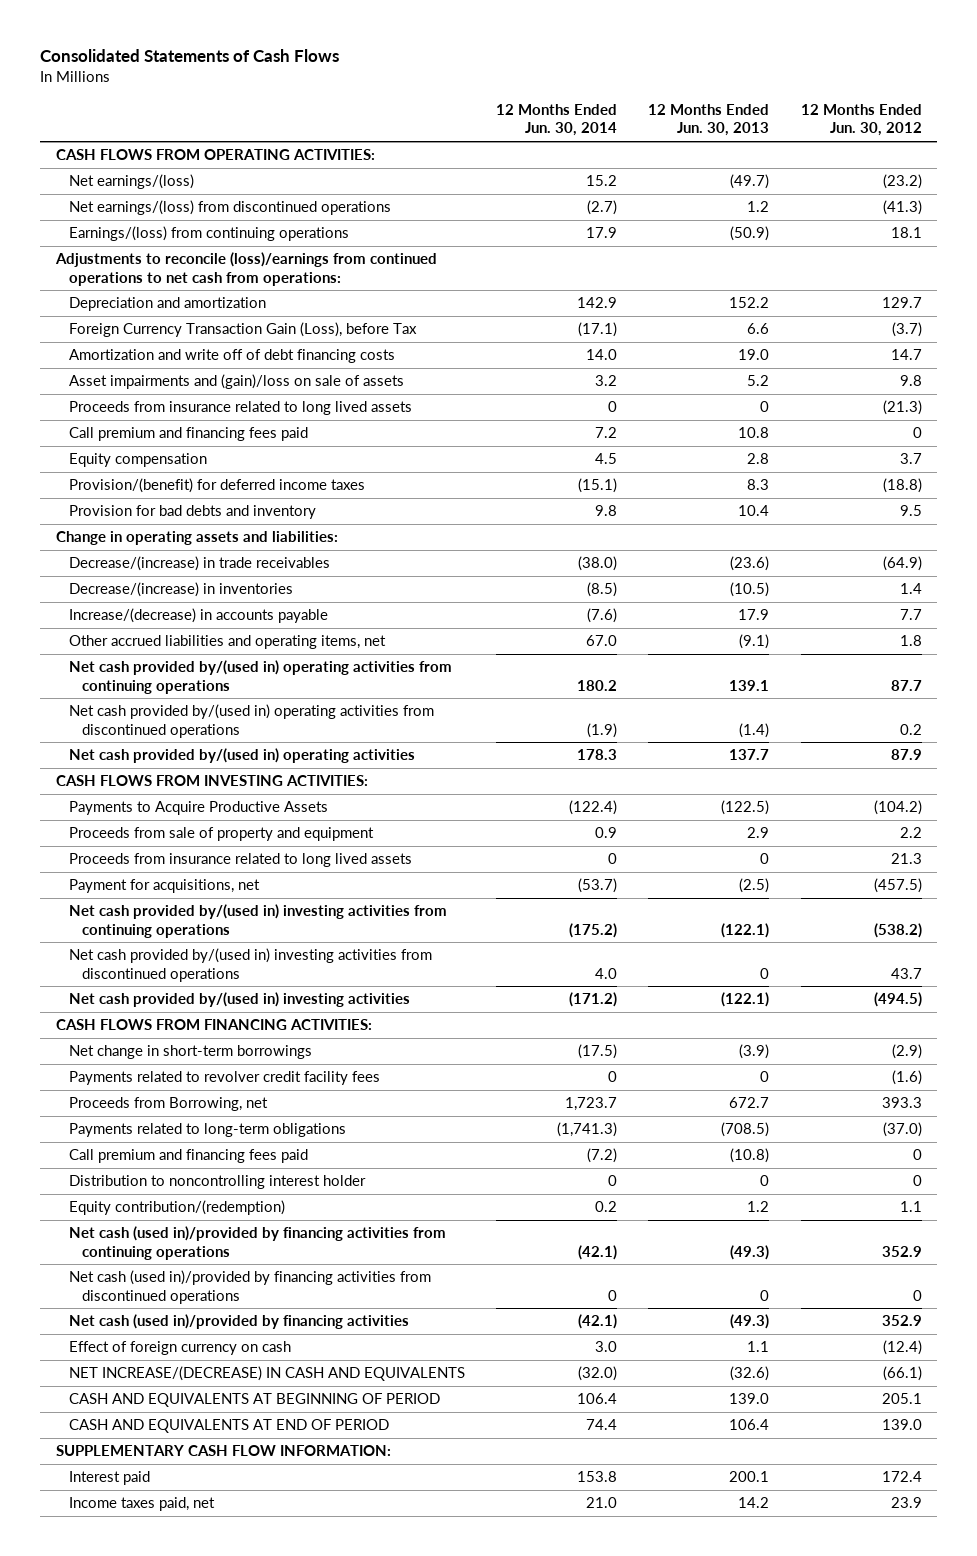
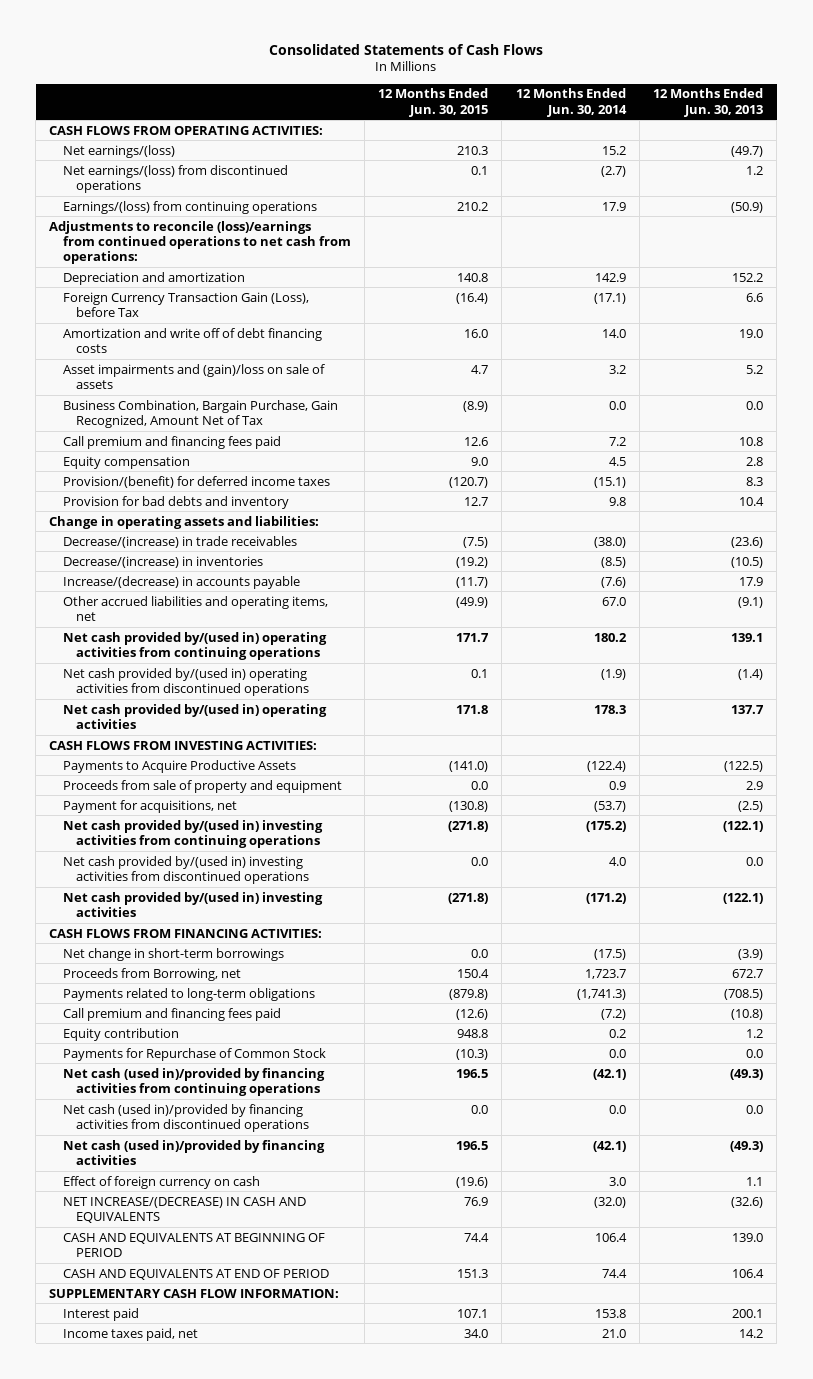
- | 12 Months Ended Jun. 30, 2014 | 12 Months Ended Jun. 30, 2013 | 12 Months Ended Jun. 30, 2012
+ | 12 Months Ended Jun. 30, 2015 | 12 Months Ended Jun. 30, 2014 | 12 Months Ended Jun. 30, 2013
- Proceeds from insurance related to long lived assets | 0 | 0 | (21.3)
+ Business Combination, Bargain Purchase, Gain Recognized, Amount Net of Tax | (8.9) | 0.0 | 0.0
- Proceeds from insurance related to long lived assets | 0 | 0 | 21.3
- Net cash provided by/(used in) investing activities from discontinued operations | 4.0 | 0 | 43.7
+ Net cash provided by/(used in) investing activities from discontinued operations | 0.0 | 4.0 | 0.0
- Payments related to revolver credit facility fees | 0 | 0 | (1.6)
- Distribution to noncontrolling interest holder | 0 | 0 | 0
- Equity contribution/(redemption) | 0.2 | 1.2 | 1.1
+ Equity contribution | 948.8 | 0.2 | 1.2
+ Payments for Repurchase of Common Stock | (10.3) | 0.0 | 0.0
- Net cash (used in)/provided by financing activities from discontinued operations | 0 | 0 | 0
+ Net cash (used in)/provided by financing activities from discontinued operations | 0.0 | 0.0 | 0.0

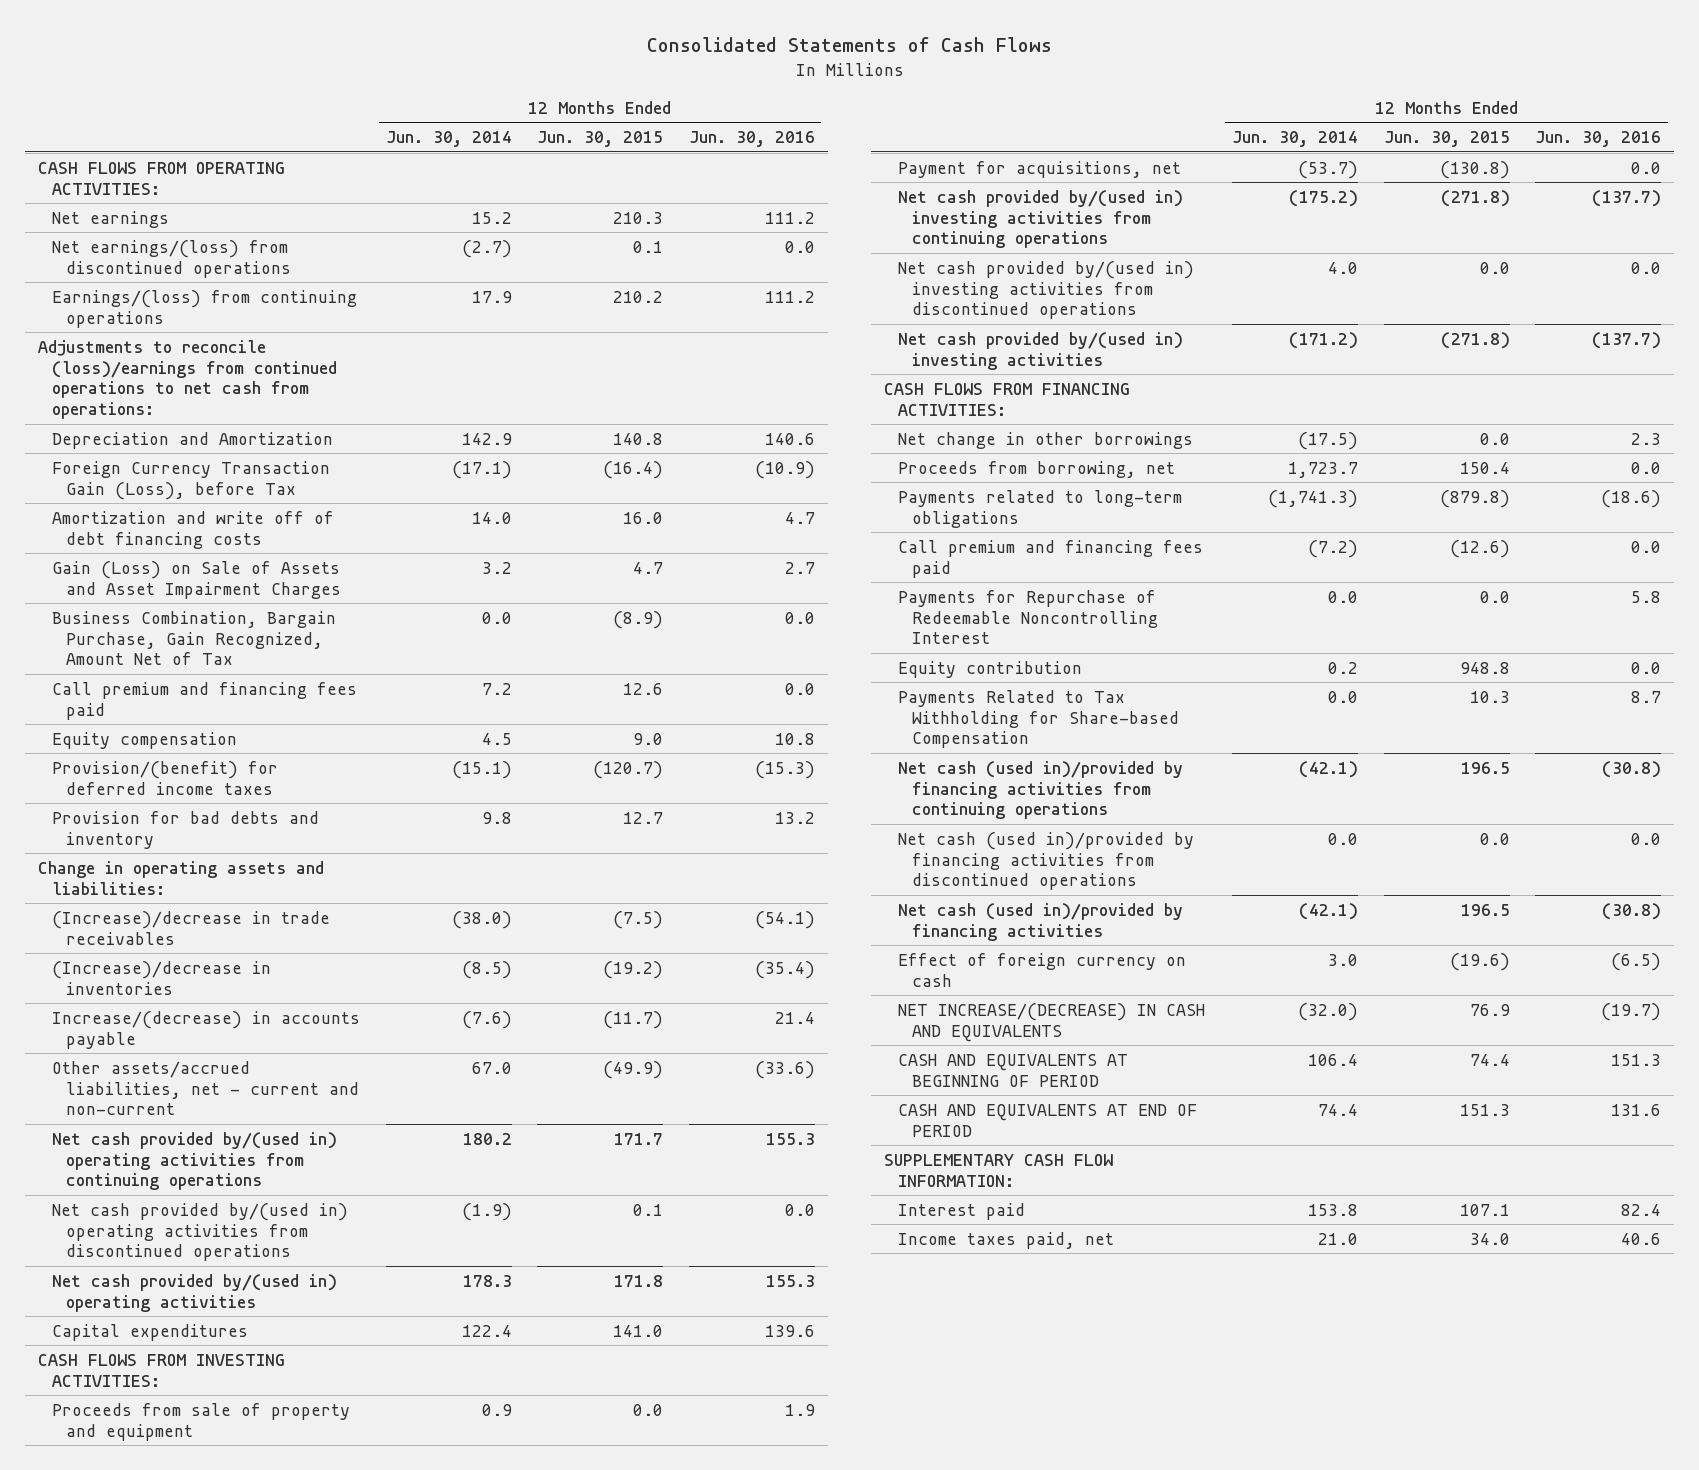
- | 12 Months Ended Jun. 30, 2015 | 12 Months Ended Jun. 30, 2014 | 12 Months Ended Jun. 30, 2013
+ | 12 Months Ended Jun. 30, 2014 | 12 Months Ended Jun. 30, 2015 | 12 Months Ended Jun. 30, 2016
- Net earnings/(loss) | 210.3 | 15.2 | (49.7)
+ Net earnings | 15.2 | 210.3 | 111.2
- Depreciation and amortization | 140.8 | 142.9 | 152.2
+ Depreciation and Amortization | 142.9 | 140.8 | 140.6
- Asset impairments and (gain)/loss on sale of assets | 4.7 | 3.2 | 5.2
+ Gain (Loss) on Sale of Assets and Asset Impairment Charges | 3.2 | 4.7 | 2.7
- Decrease/(increase) in trade receivables | (7.5) | (38.0) | (23.6)
- Decrease/(increase) in inventories | (19.2) | (8.5) | (10.5)
+ (Increase)/decrease in trade receivables | (38.0) | (7.5) | (54.1)
+ (Increase)/decrease in inventories | (8.5) | (19.2) | (35.4)
- Other accrued liabilities and operating items, net | (49.9) | 67.0 | (9.1)
+ Other assets/accrued liabilities, net - current and non-current | 67.0 | (49.9) | (33.6)
+ Capital expenditures | 122.4 | 141.0 | 139.6
- Payments to Acquire Productive Assets | (141.0) | (122.4) | (122.5)
- Net change in short-term borrowings | 0.0 | (17.5) | (3.9)
- Proceeds from Borrowing, net | 150.4 | 1,723.7 | 672.7
+ Net change in other borrowings | (17.5) | 0.0 | 2.3
+ Proceeds from borrowing, net | 1,723.7 | 150.4 | 0.0
+ Payments for Repurchase of Redeemable Noncontrolling Interest | 0.0 | 0.0 | 5.8
- Payments for Repurchase of Common Stock | (10.3) | 0.0 | 0.0
+ Payments Related to Tax Withholding for Share-based Compensation | 0.0 | 10.3 | 8.7

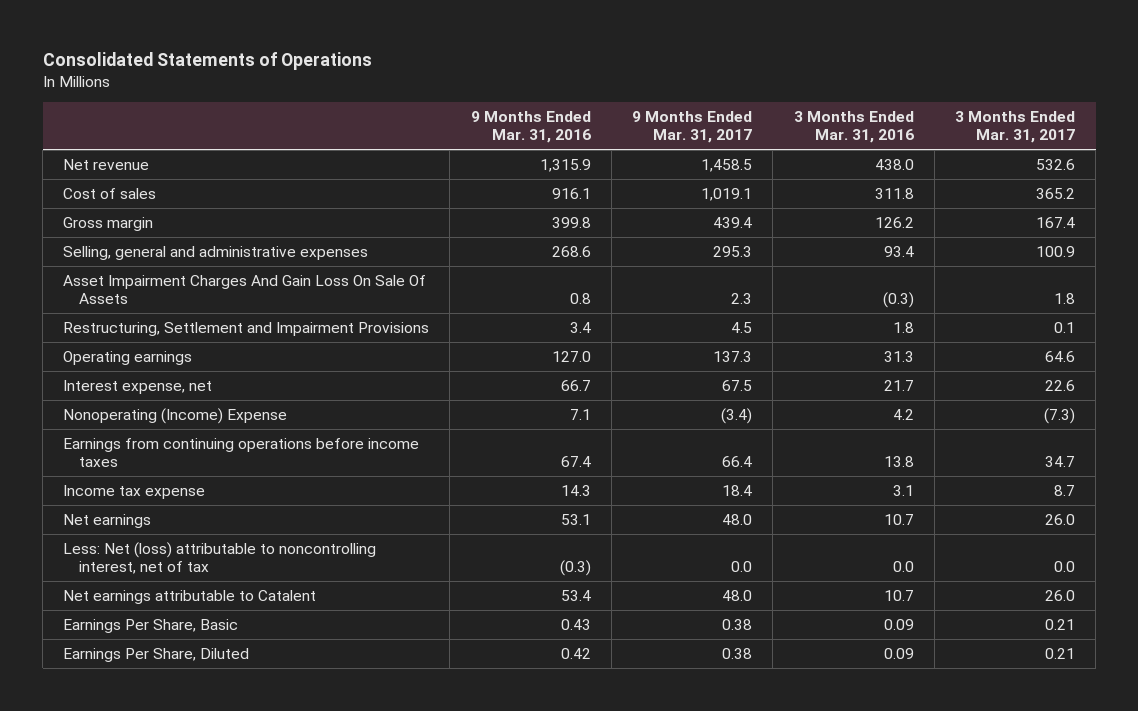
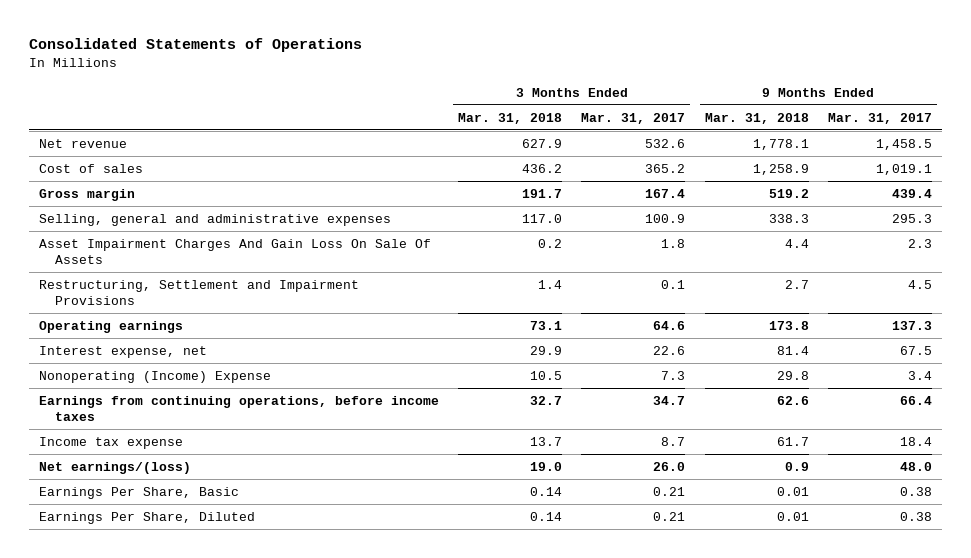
- | 9 Months Ended Mar. 31, 2016 | 9 Months Ended Mar. 31, 2017 | 3 Months Ended Mar. 31, 2016 | 3 Months Ended Mar. 31, 2017
+ | 3 Months Ended Mar. 31, 2018 | 3 Months Ended Mar. 31, 2017 | 9 Months Ended Mar. 31, 2018 | 9 Months Ended Mar. 31, 2017
- Nonoperating (Income) Expense | 7.1 | (3.4) | 4.2 | (7.3)
- Earnings from continuing operations before income taxes | 67.4 | 66.4 | 13.8 | 34.7
+ Nonoperating (Income) Expense | 10.5 | 7.3 | 29.8 | 3.4
+ Earnings from continuing operations, before income taxes | 32.7 | 34.7 | 62.6 | 66.4
- Net earnings | 53.1 | 48.0 | 10.7 | 26.0
- Less: Net (loss) attributable to noncontrolling interest, net of tax | (0.3) | 0.0 | 0.0 | 0.0
- Net earnings attributable to Catalent | 53.4 | 48.0 | 10.7 | 26.0
+ Net earnings/(loss) | 19.0 | 26.0 | 0.9 | 48.0

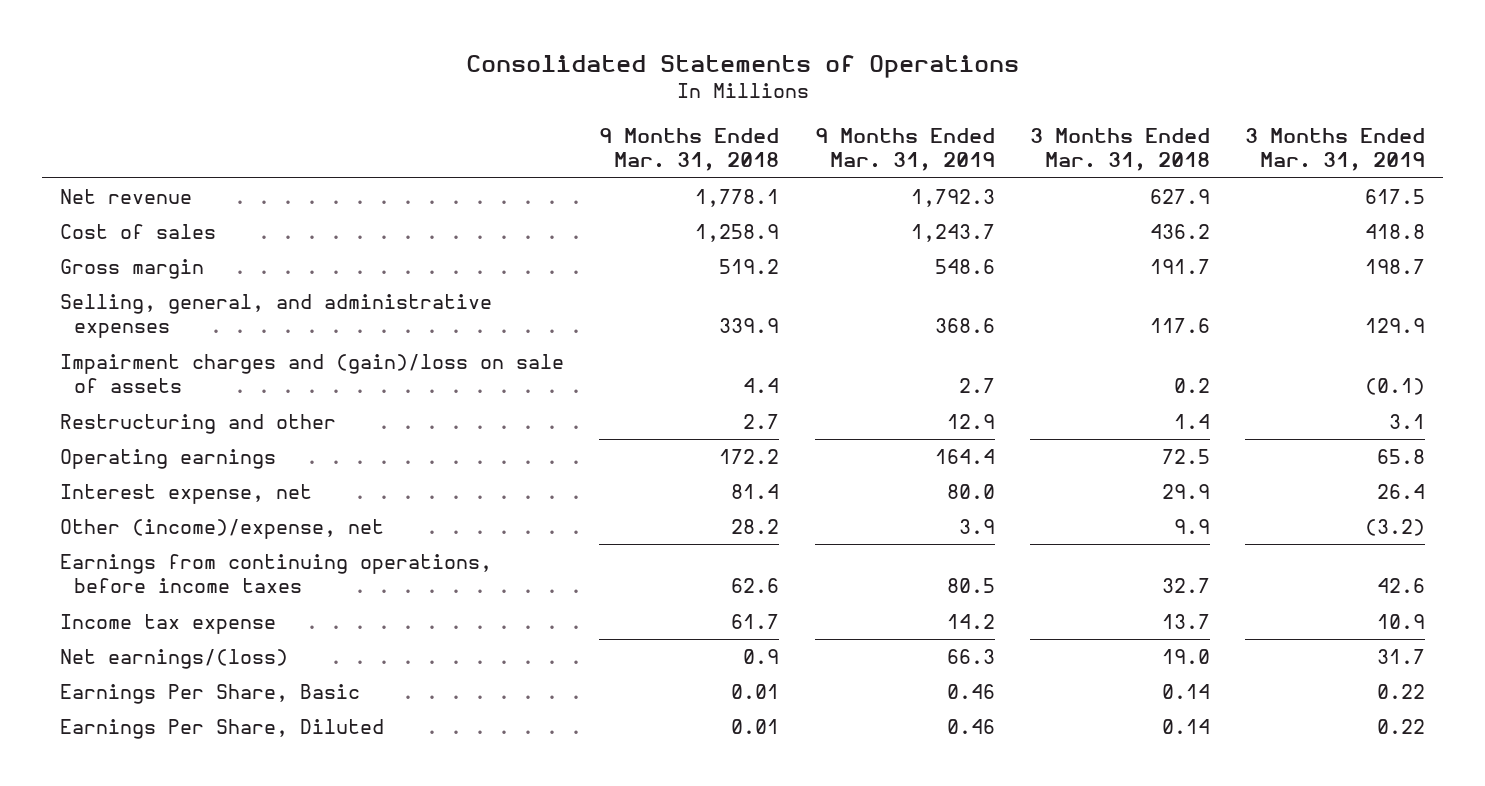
- | 3 Months Ended Mar. 31, 2018 | 3 Months Ended Mar. 31, 2017 | 9 Months Ended Mar. 31, 2018 | 9 Months Ended Mar. 31, 2017
+ | 9 Months Ended Mar. 31, 2018 | 9 Months Ended Mar. 31, 2019 | 3 Months Ended Mar. 31, 2018 | 3 Months Ended Mar. 31, 2019
- Selling, general and administrative expenses | 117.0 | 100.9 | 338.3 | 295.3
- Asset Impairment Charges And Gain Loss On Sale Of Assets | 0.2 | 1.8 | 4.4 | 2.3
- Restructuring, Settlement and Impairment Provisions | 1.4 | 0.1 | 2.7 | 4.5
- Operating earnings | 73.1 | 64.6 | 173.8 | 137.3
+ Selling, general, and administrative expenses | 339.9 | 368.6 | 117.6 | 129.9
+ Impairment charges and (gain)/loss on sale of assets | 4.4 | 2.7 | 0.2 | (0.1)
+ Restructuring and other | 2.7 | 12.9 | 1.4 | 3.1
+ Operating earnings | 172.2 | 164.4 | 72.5 | 65.8
- Nonoperating (Income) Expense | 10.5 | 7.3 | 29.8 | 3.4
+ Other (income)/expense, net | 28.2 | 3.9 | 9.9 | (3.2)

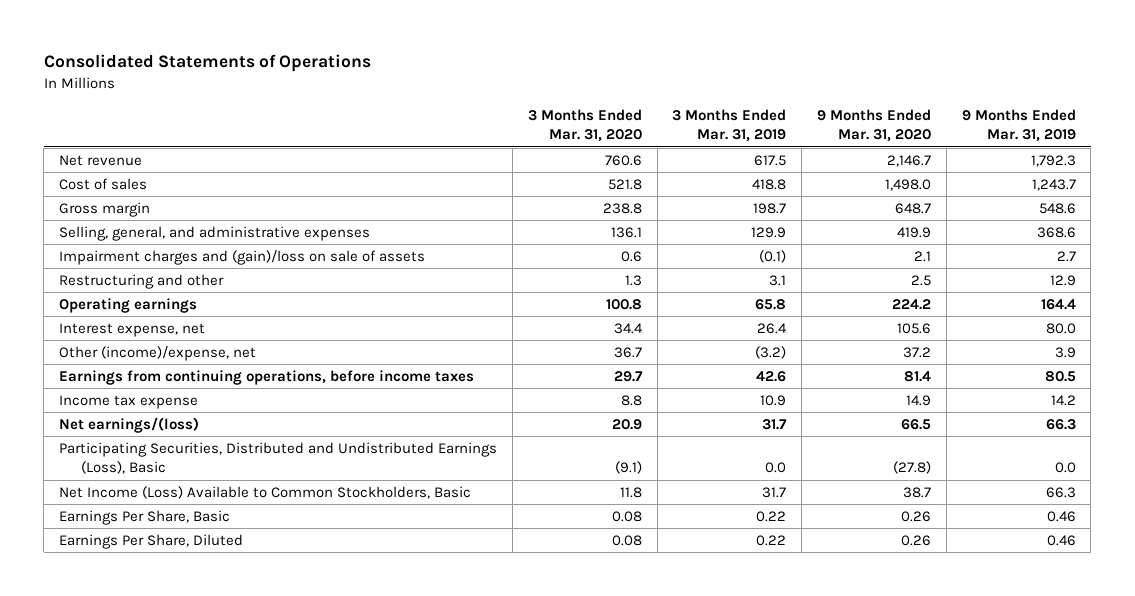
- | 9 Months Ended Mar. 31, 2018 | 9 Months Ended Mar. 31, 2019 | 3 Months Ended Mar. 31, 2018 | 3 Months Ended Mar. 31, 2019
+ | 3 Months Ended Mar. 31, 2020 | 3 Months Ended Mar. 31, 2019 | 9 Months Ended Mar. 31, 2020 | 9 Months Ended Mar. 31, 2019
+ Participating Securities, Distributed and Undistributed Earnings (Loss), Basic | (9.1) | 0.0 | (27.8) | 0.0
+ Net Income (Loss) Available to Common Stockholders, Basic | 11.8 | 31.7 | 38.7 | 66.3

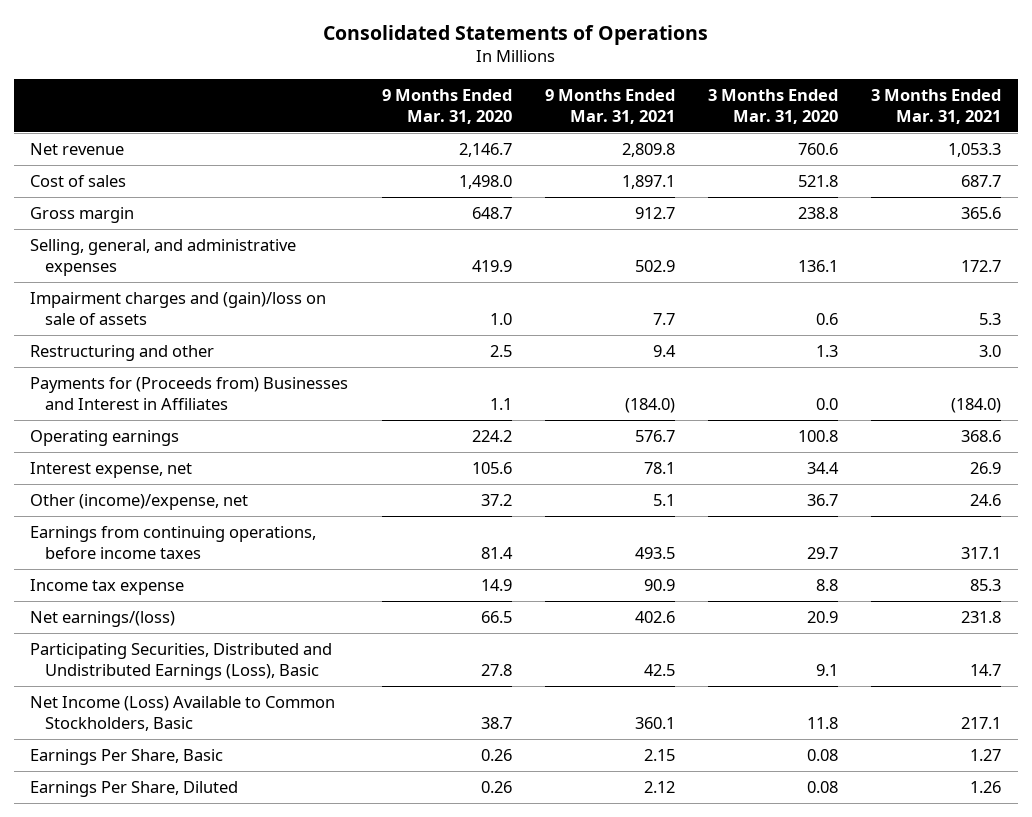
- | 3 Months Ended Mar. 31, 2020 | 3 Months Ended Mar. 31, 2019 | 9 Months Ended Mar. 31, 2020 | 9 Months Ended Mar. 31, 2019
+ | 9 Months Ended Mar. 31, 2020 | 9 Months Ended Mar. 31, 2021 | 3 Months Ended Mar. 31, 2020 | 3 Months Ended Mar. 31, 2021
- Impairment charges and (gain)/loss on sale of assets | 0.6 | (0.1) | 2.1 | 2.7
+ Impairment charges and (gain)/loss on sale of assets | 1.0 | 7.7 | 0.6 | 5.3
+ Payments for (Proceeds from) Businesses and Interest in Affiliates | 1.1 | (184.0) | 0.0 | (184.0)
- Participating Securities, Distributed and Undistributed Earnings (Loss), Basic | (9.1) | 0.0 | (27.8) | 0.0
+ Participating Securities, Distributed and Undistributed Earnings (Loss), Basic | 27.8 | 42.5 | 9.1 | 14.7

